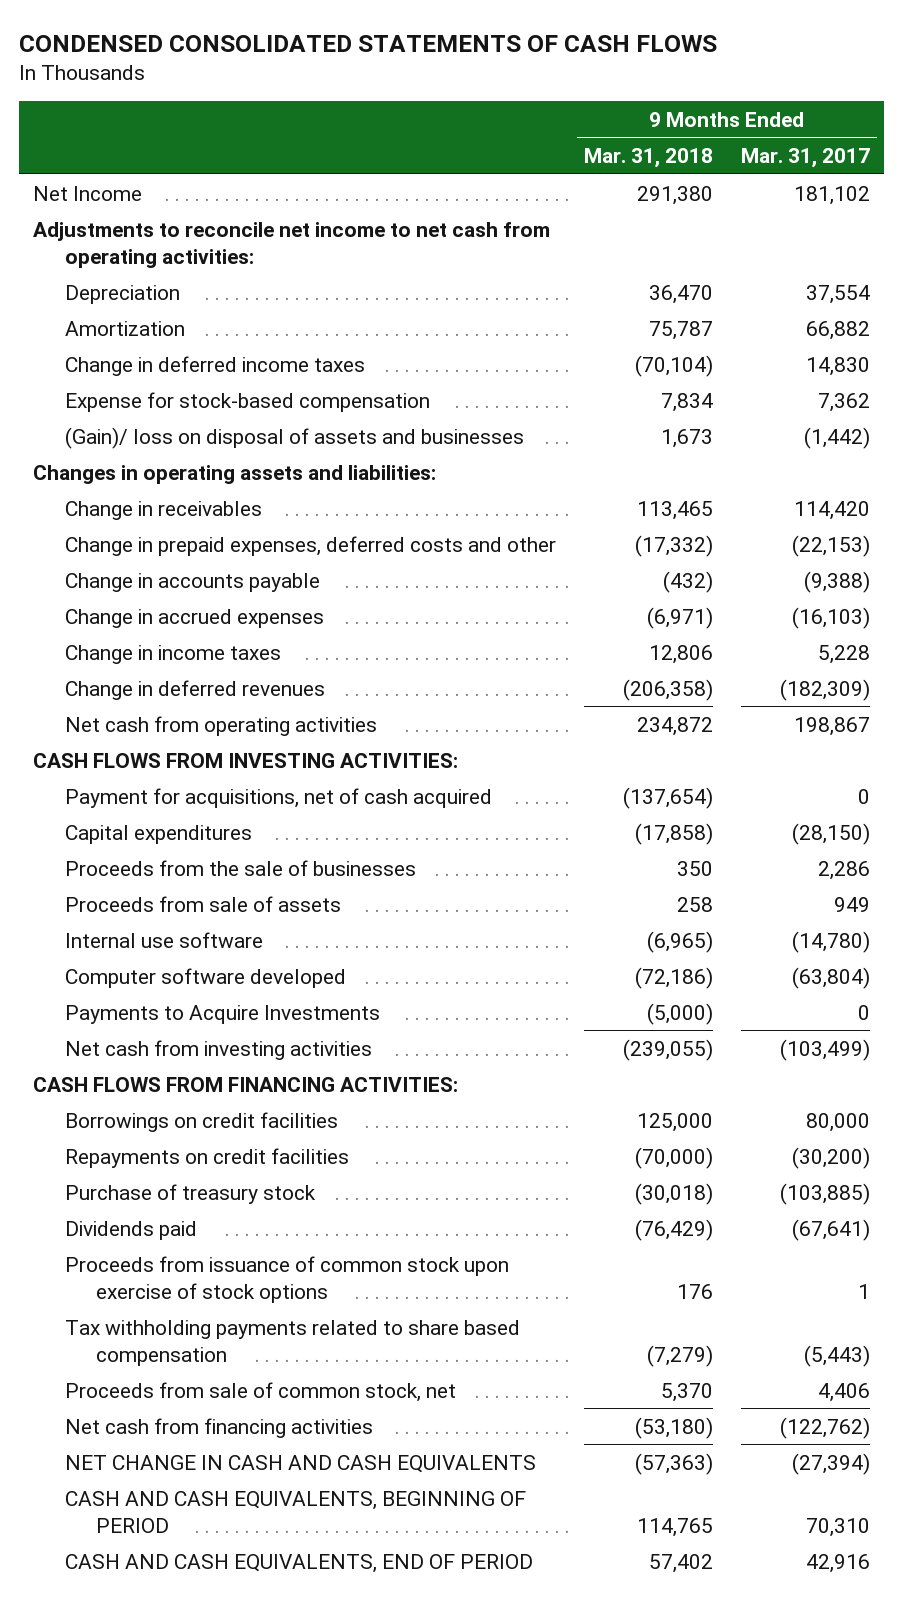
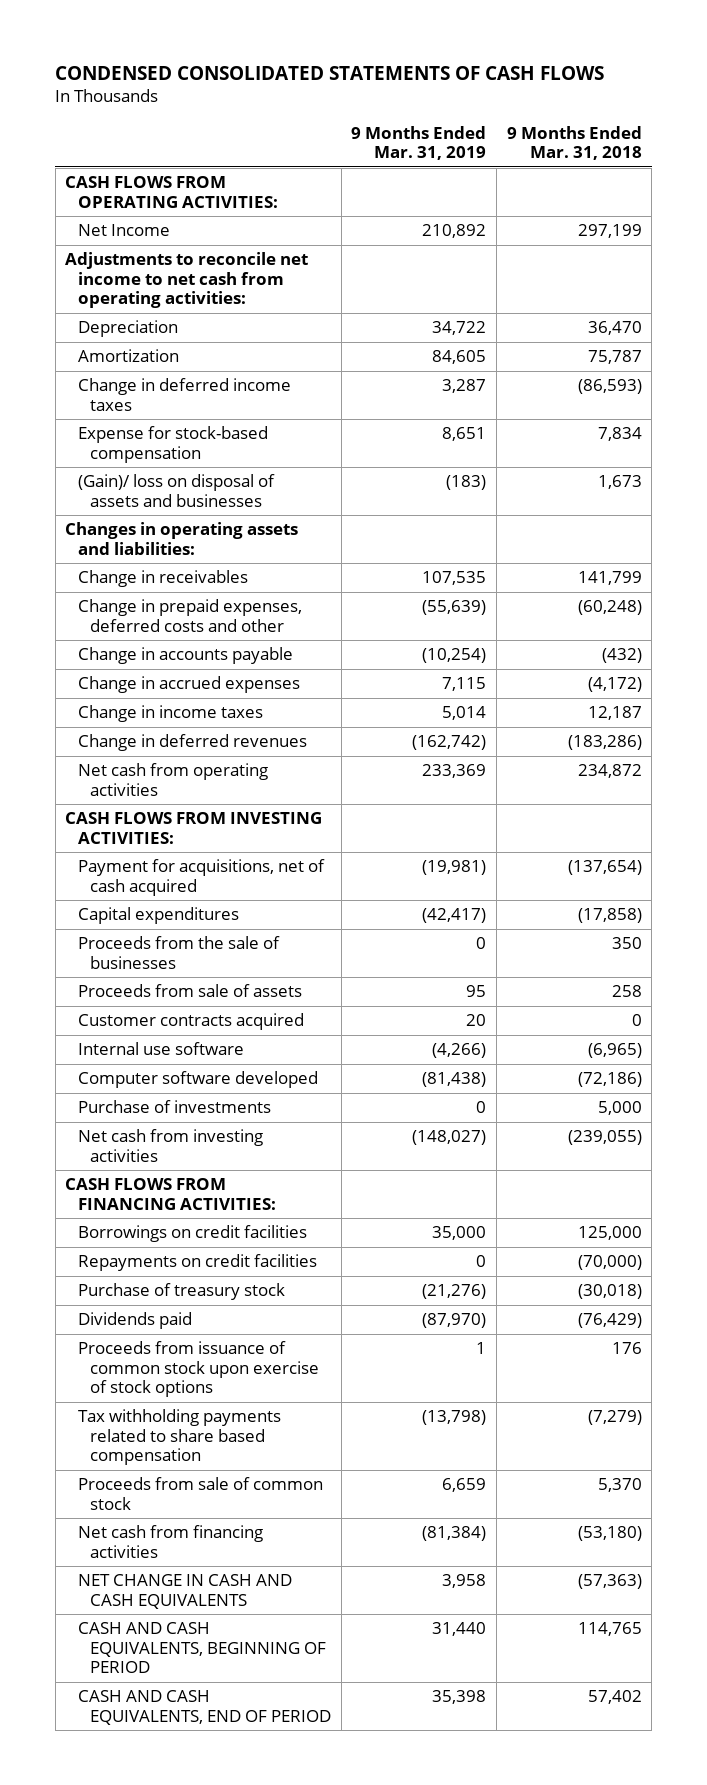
- | 9 Months Ended Mar. 31, 2018 | 9 Months Ended Mar. 31, 2017
+ | 9 Months Ended Mar. 31, 2019 | 9 Months Ended Mar. 31, 2018
- Net Income | 291,380 | 181,102
+ CASH FLOWS FROM OPERATING ACTIVITIES:
+ Net Income | 210,892 | 297,199
- Change in deferred income taxes | (70,104) | 14,830
+ Change in deferred income taxes | 3,287 | (86,593)
- Change in receivables | 113,465 | 114,420
- Change in prepaid expenses, deferred costs and other | (17,332) | (22,153)
+ Change in receivables | 107,535 | 141,799
+ Change in prepaid expenses, deferred costs and other | (55,639) | (60,248)
- Change in accrued expenses | (6,971) | (16,103)
- Change in income taxes | 12,806 | 5,228
- Change in deferred revenues | (206,358) | (182,309)
+ Change in accrued expenses | 7,115 | (4,172)
+ Change in income taxes | 5,014 | 12,187
+ Change in deferred revenues | (162,742) | (183,286)
+ Customer contracts acquired | 20 | 0
- Payments to Acquire Investments | (5,000) | 0
+ Purchase of investments | 0 | 5,000
- Proceeds from sale of common stock, net | 5,370 | 4,406
+ Proceeds from sale of common stock | 6,659 | 5,370

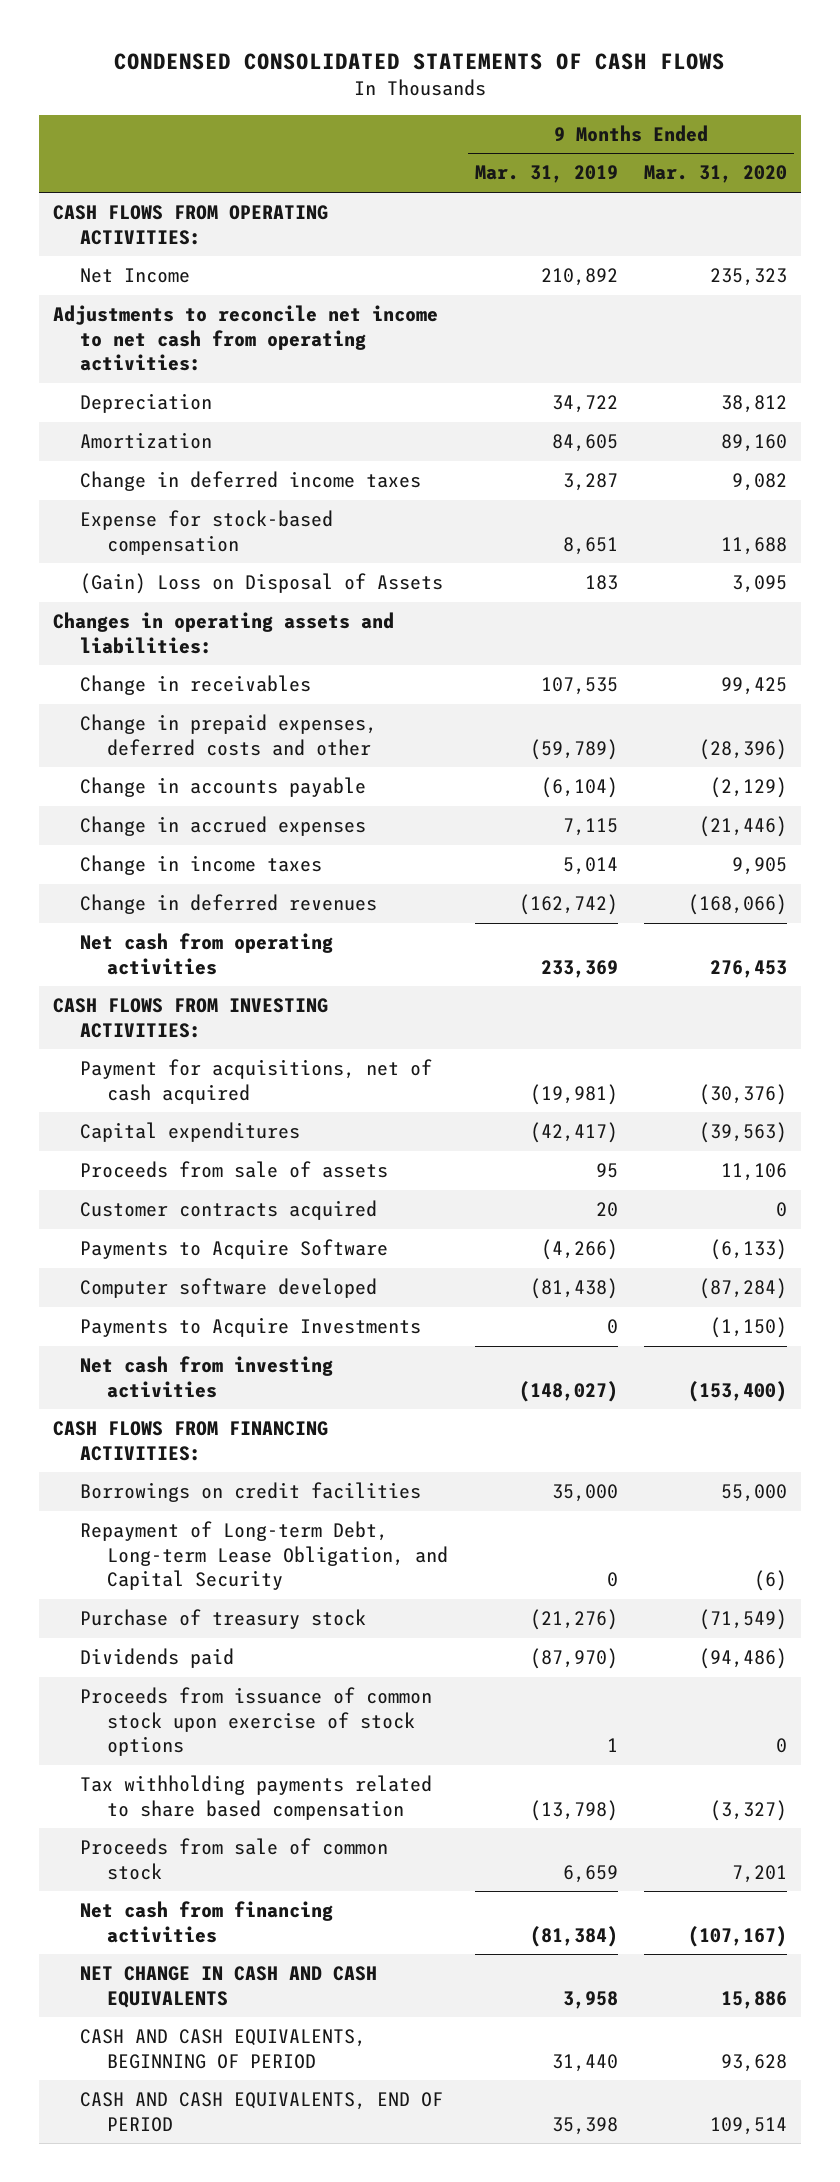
- | 9 Months Ended Mar. 31, 2019 | 9 Months Ended Mar. 31, 2018
+ | 9 Months Ended Mar. 31, 2019 | 9 Months Ended Mar. 31, 2020
- (Gain)/ loss on disposal of assets and businesses | (183) | 1,673
+ (Gain) Loss on Disposal of Assets | 183 | 3,095
- Change in prepaid expenses, deferred costs and other | (55,639) | (60,248)
- Change in accounts payable | (10,254) | (432)
+ Change in prepaid expenses, deferred costs and other | (59,789) | (28,396)
+ Change in accounts payable | (6,104) | (2,129)
- Proceeds from the sale of businesses | 0 | 350
- Internal use software | (4,266) | (6,965)
+ Payments to Acquire Software | (4,266) | (6,133)
- Purchase of investments | 0 | 5,000
+ Payments to Acquire Investments | 0 | (1,150)
- Repayments on credit facilities | 0 | (70,000)
+ Repayment of Long-term Debt, Long-term Lease Obligation, and Capital Security | 0 | (6)

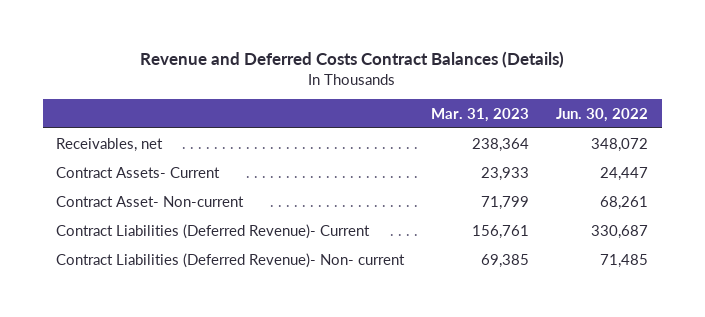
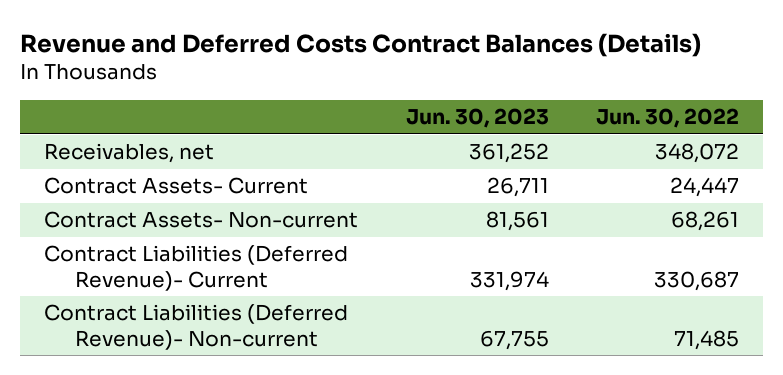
- | Mar. 31, 2023 | Jun. 30, 2022
+ | Jun. 30, 2023 | Jun. 30, 2022
- Contract Asset- Non-current | 71,799 | 68,261
+ Contract Assets- Non-current | 81,561 | 68,261
- Contract Liabilities (Deferred Revenue)- Non- current | 69,385 | 71,485
+ Contract Liabilities (Deferred Revenue)- Non-current | 67,755 | 71,485

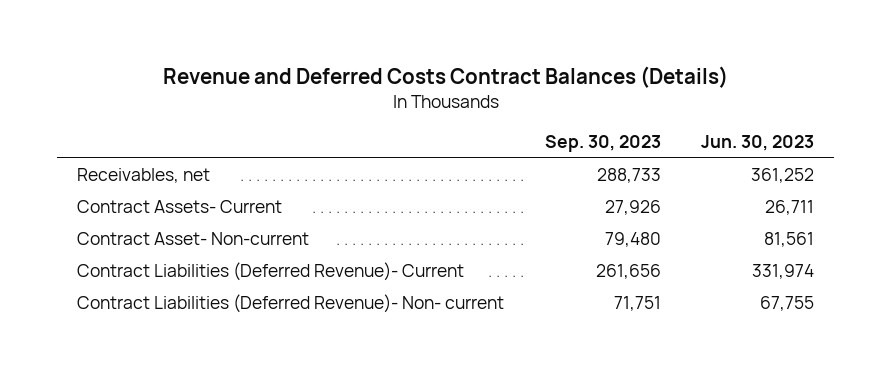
- | Jun. 30, 2023 | Jun. 30, 2022
+ | Sep. 30, 2023 | Jun. 30, 2023
- Contract Assets- Non-current | 81,561 | 68,261
+ Contract Asset- Non-current | 79,480 | 81,561
- Contract Liabilities (Deferred Revenue)- Non-current | 67,755 | 71,485
+ Contract Liabilities (Deferred Revenue)- Non- current | 71,751 | 67,755

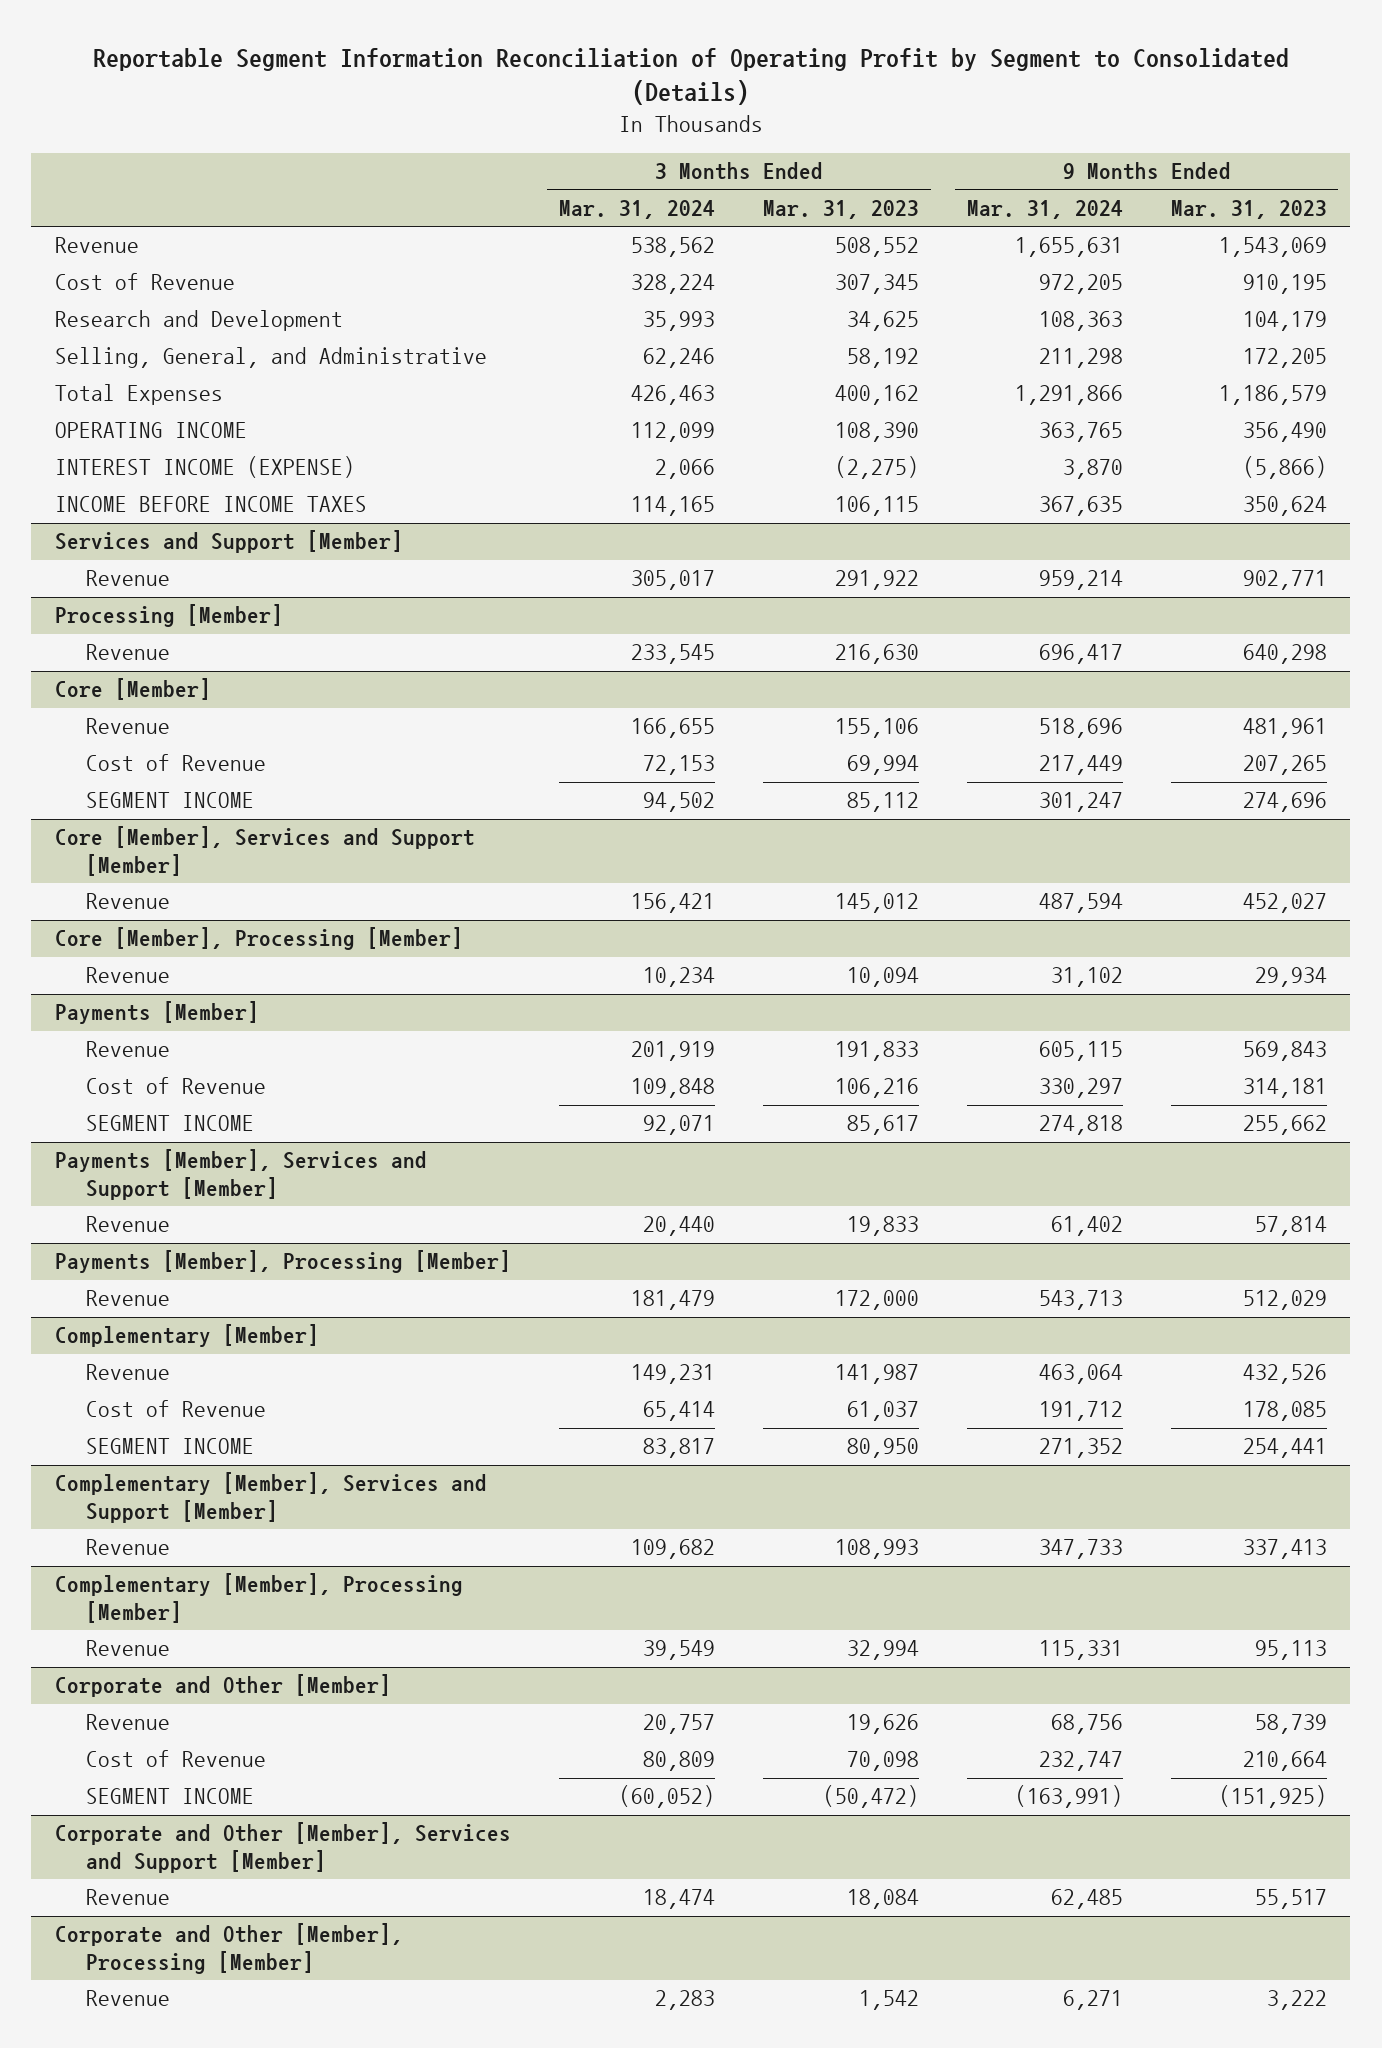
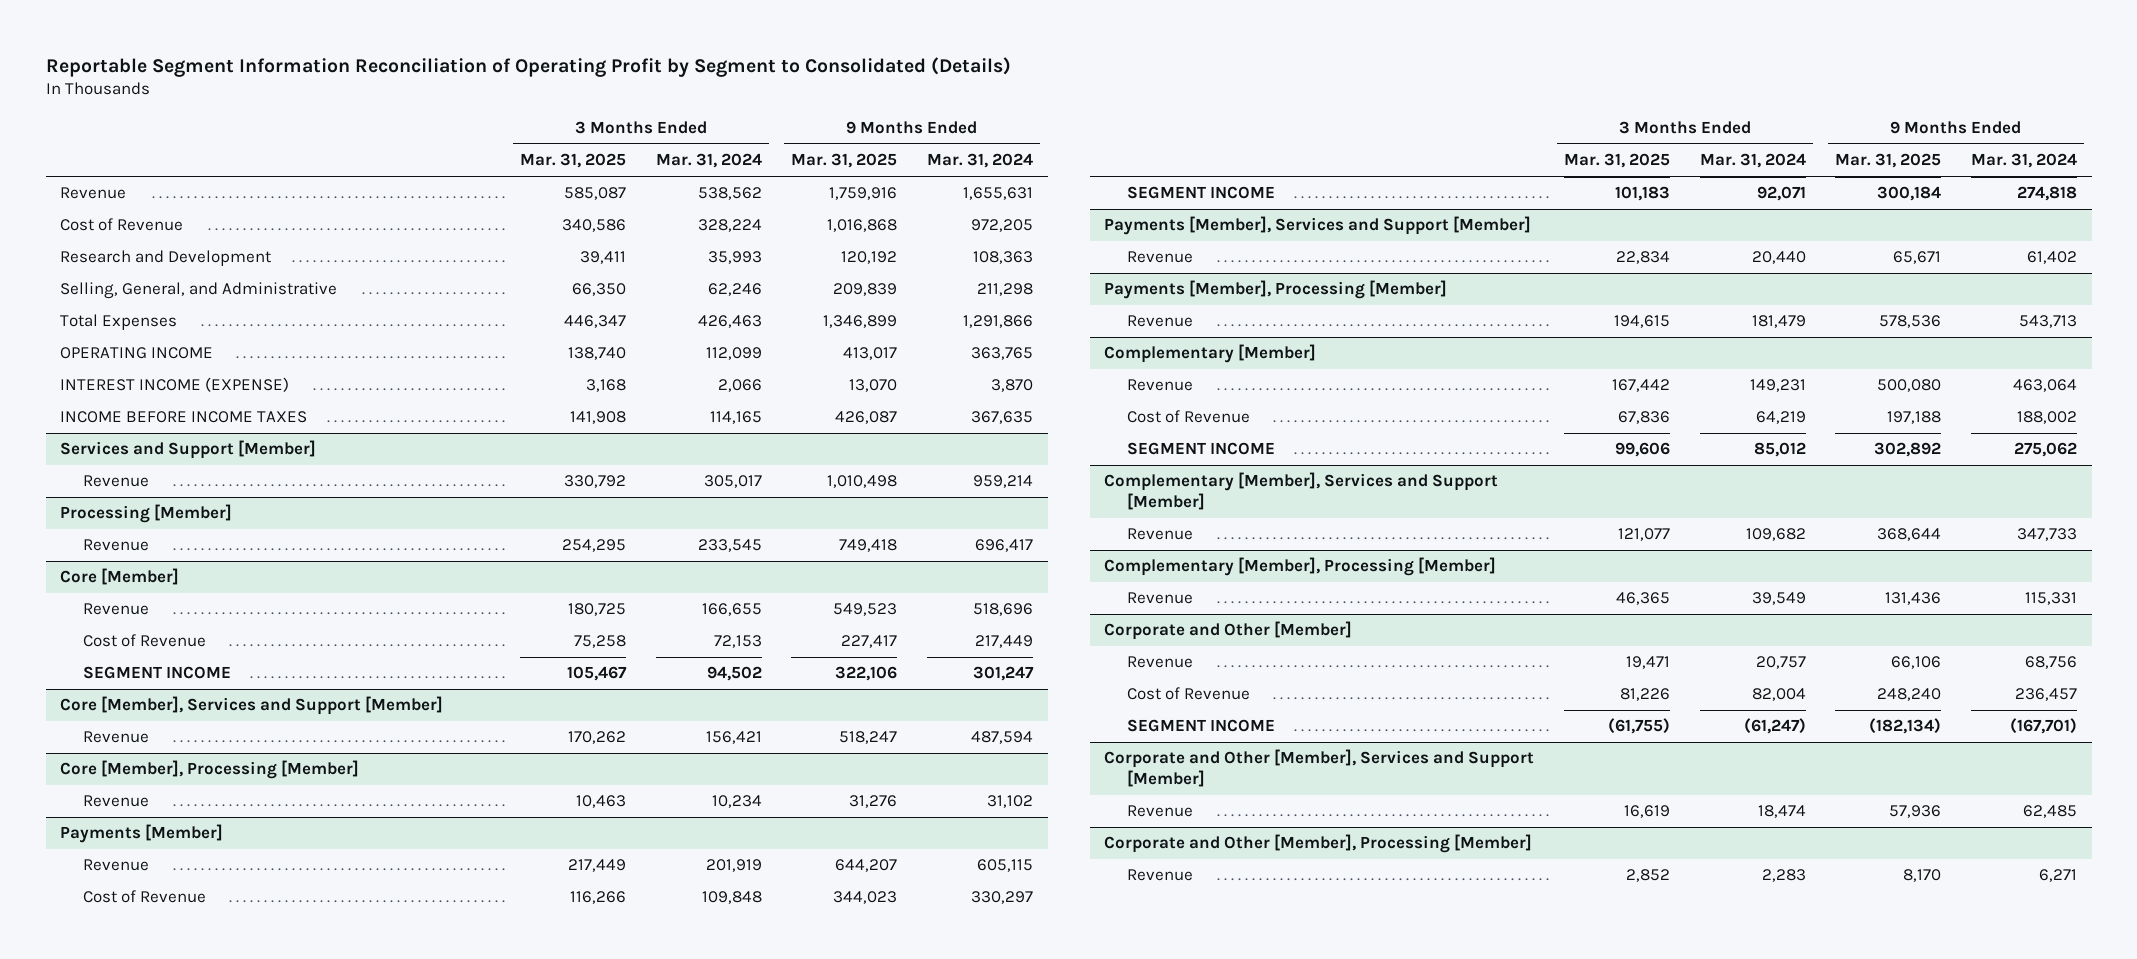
- | 3 Months Ended Mar. 31, 2024 | 3 Months Ended Mar. 31, 2023 | 9 Months Ended Mar. 31, 2024 | 9 Months Ended Mar. 31, 2023
+ | 3 Months Ended Mar. 31, 2025 | 3 Months Ended Mar. 31, 2024 | 9 Months Ended Mar. 31, 2025 | 9 Months Ended Mar. 31, 2024
@ Complementary [Member]
- Cost of Revenue | 65,414 | 61,037 | 191,712 | 178,085
- SEGMENT INCOME | 83,817 | 80,950 | 271,352 | 254,441
+ Cost of Revenue | 67,836 | 64,219 | 197,188 | 188,002
+ SEGMENT INCOME | 99,606 | 85,012 | 302,892 | 275,062
@ Corporate and Other [Member]
- Cost of Revenue | 80,809 | 70,098 | 232,747 | 210,664
- SEGMENT INCOME | (60,052) | (50,472) | (163,991) | (151,925)
+ Cost of Revenue | 81,226 | 82,004 | 248,240 | 236,457
+ SEGMENT INCOME | (61,755) | (61,247) | (182,134) | (167,701)

